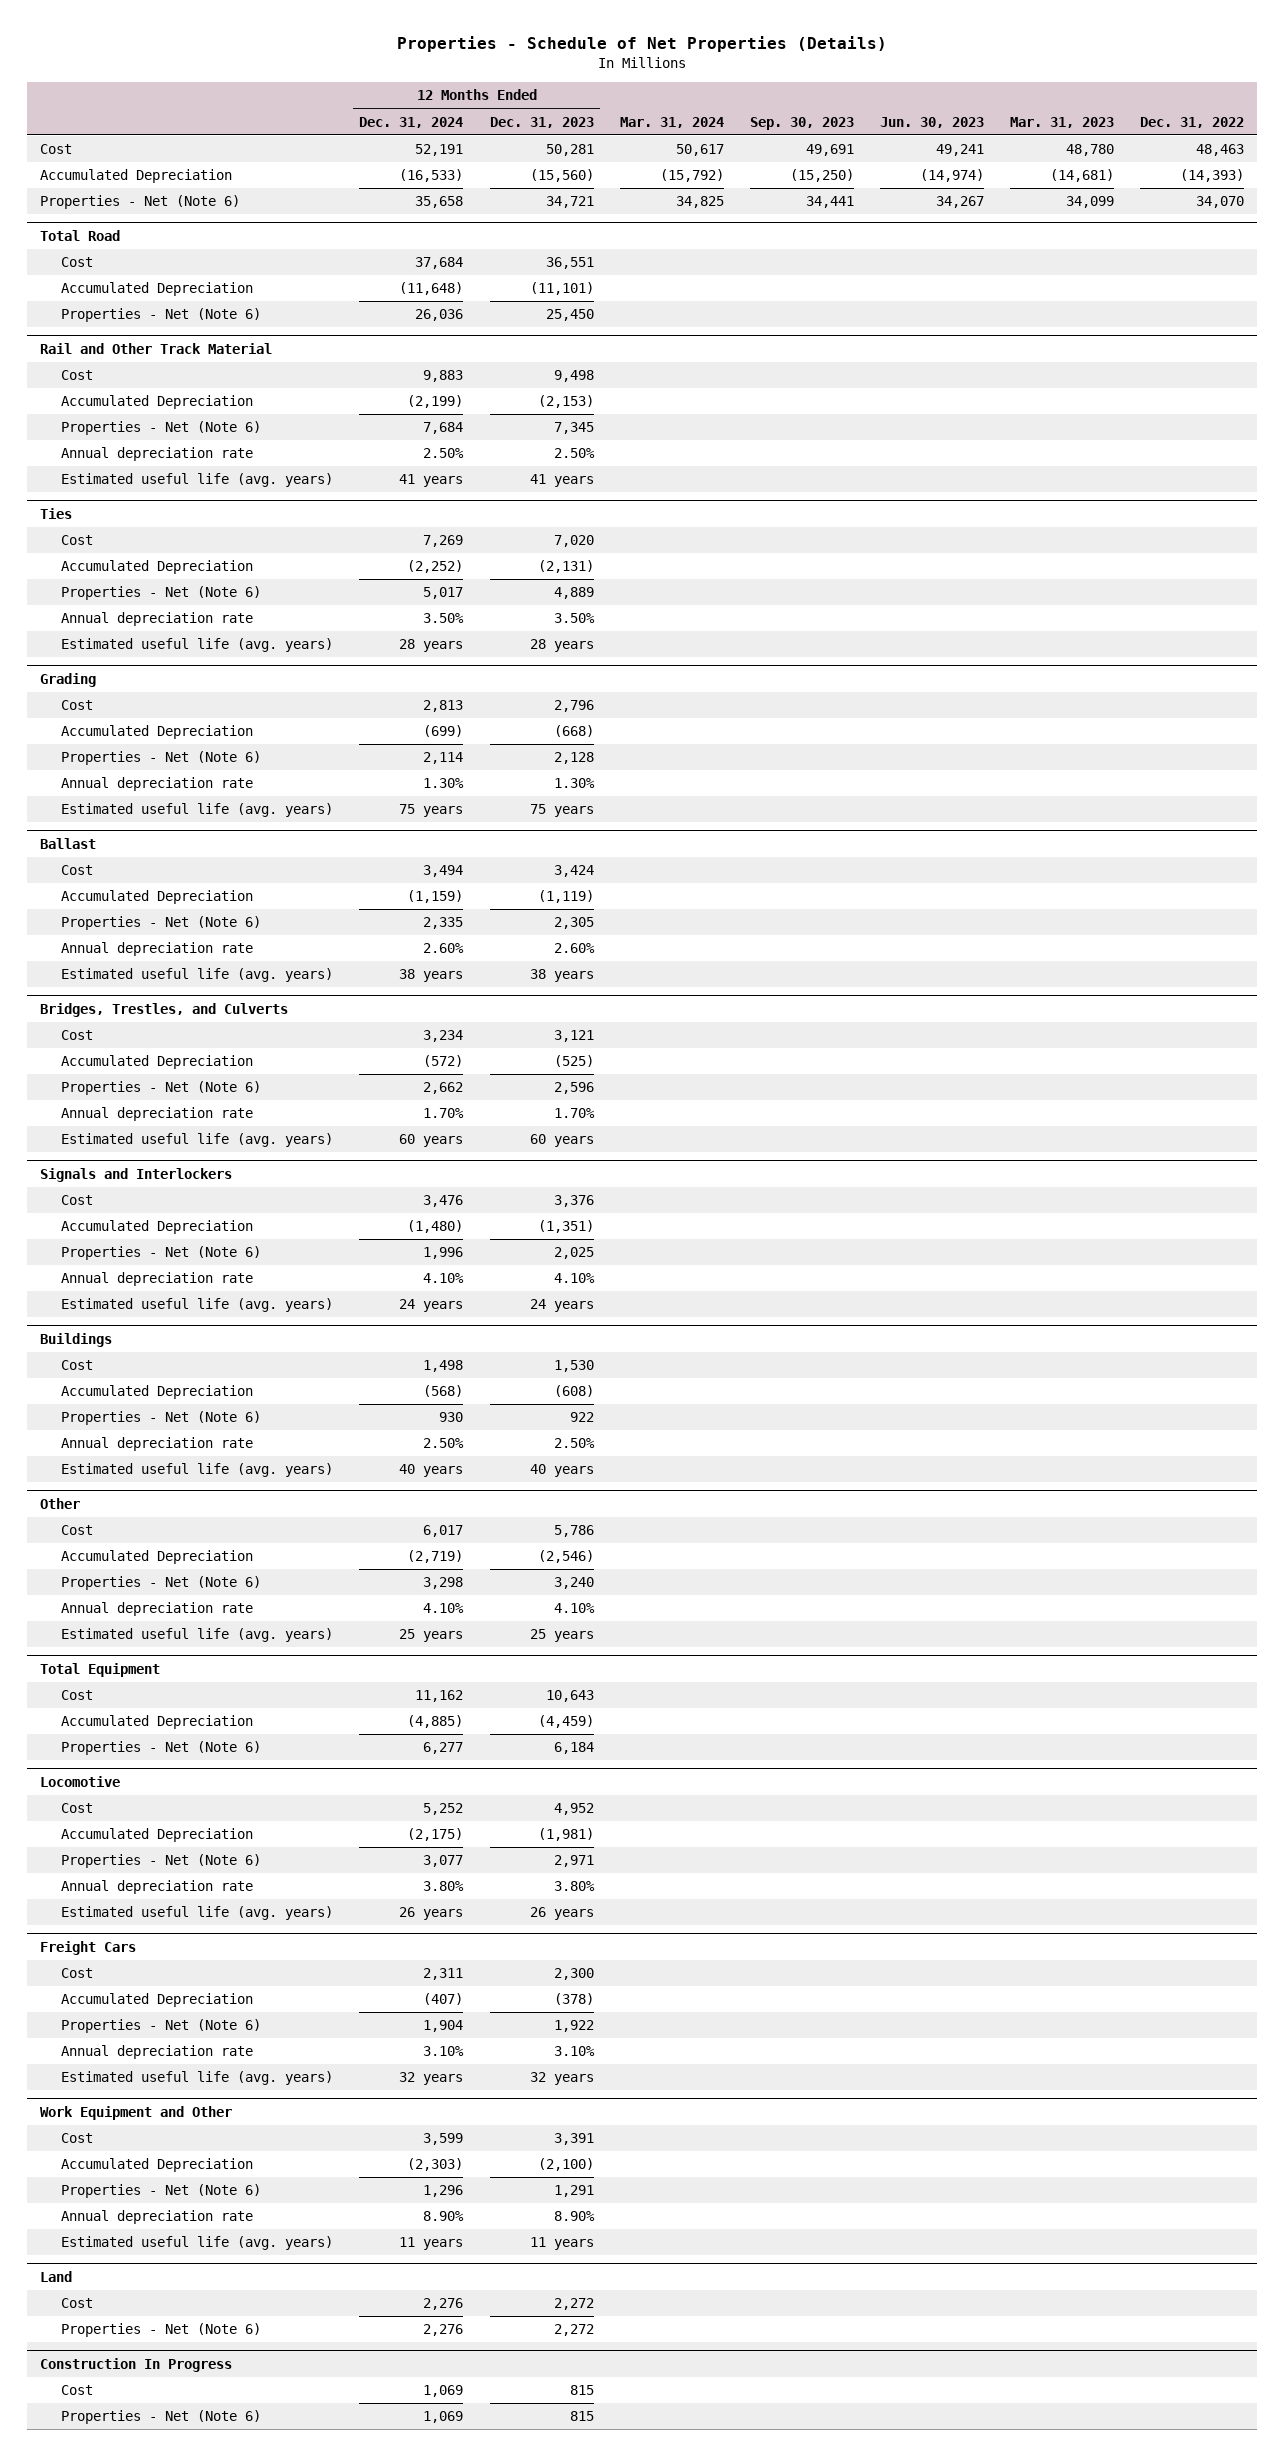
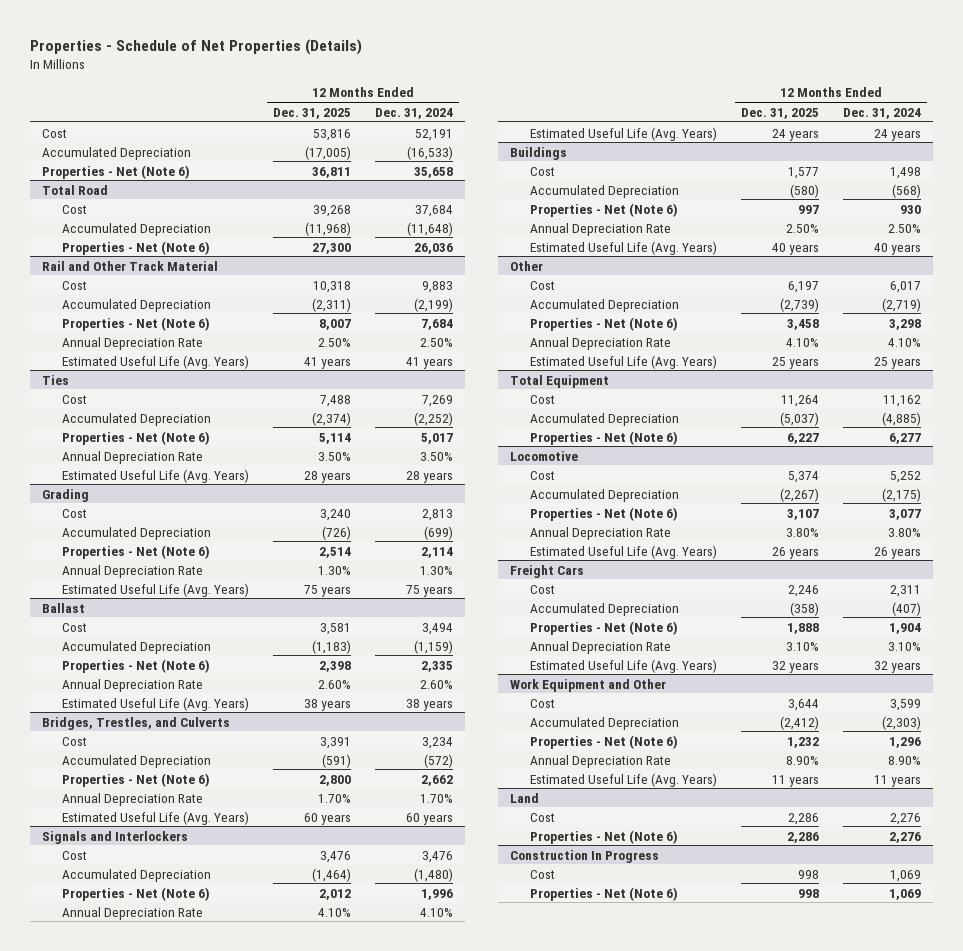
- | 12 Months Ended Dec. 31, 2024 | 12 Months Ended Dec. 31, 2023 | Mar. 31, 2024 | Sep. 30, 2023 | Jun. 30, 2023 | Mar. 31, 2023 | Dec. 31, 2022
+ | 12 Months Ended Dec. 31, 2025 | 12 Months Ended Dec. 31, 2024
@ Rail and Other Track Material
- Annual depreciation rate | 2.50% | 2.50% | | | | |
- Estimated useful life (avg. years) | 41 years | 41 years | | | | |
+ Annual Depreciation Rate | 2.50% | 2.50%
+ Estimated Useful Life (Avg. Years) | 41 years | 41 years
@ Ties
- Annual depreciation rate | 3.50% | 3.50% | | | | |
- Estimated useful life (avg. years) | 28 years | 28 years | | | | |
+ Annual Depreciation Rate | 3.50% | 3.50%
+ Estimated Useful Life (Avg. Years) | 28 years | 28 years
@ Grading
- Annual depreciation rate | 1.30% | 1.30% | | | | |
- Estimated useful life (avg. years) | 75 years | 75 years | | | | |
+ Annual Depreciation Rate | 1.30% | 1.30%
+ Estimated Useful Life (Avg. Years) | 75 years | 75 years
@ Ballast
- Annual depreciation rate | 2.60% | 2.60% | | | | |
- Estimated useful life (avg. years) | 38 years | 38 years | | | | |
+ Annual Depreciation Rate | 2.60% | 2.60%
+ Estimated Useful Life (Avg. Years) | 38 years | 38 years
@ Bridges, Trestles, and Culverts
- Annual depreciation rate | 1.70% | 1.70% | | | | |
- Estimated useful life (avg. years) | 60 years | 60 years | | | | |
+ Annual Depreciation Rate | 1.70% | 1.70%
+ Estimated Useful Life (Avg. Years) | 60 years | 60 years
@ Signals and Interlockers
- Annual depreciation rate | 4.10% | 4.10% | | | | |
- Estimated useful life (avg. years) | 24 years | 24 years | | | | |
+ Annual Depreciation Rate | 4.10% | 4.10%
+ Estimated Useful Life (Avg. Years) | 24 years | 24 years
@ Buildings
- Annual depreciation rate | 2.50% | 2.50% | | | | |
- Estimated useful life (avg. years) | 40 years | 40 years | | | | |
+ Annual Depreciation Rate | 2.50% | 2.50%
+ Estimated Useful Life (Avg. Years) | 40 years | 40 years
@ Other
- Annual depreciation rate | 4.10% | 4.10% | | | | |
- Estimated useful life (avg. years) | 25 years | 25 years | | | | |
+ Annual Depreciation Rate | 4.10% | 4.10%
+ Estimated Useful Life (Avg. Years) | 25 years | 25 years
@ Locomotive
- Annual depreciation rate | 3.80% | 3.80% | | | | |
- Estimated useful life (avg. years) | 26 years | 26 years | | | | |
+ Annual Depreciation Rate | 3.80% | 3.80%
+ Estimated Useful Life (Avg. Years) | 26 years | 26 years
@ Freight Cars
- Annual depreciation rate | 3.10% | 3.10% | | | | |
- Estimated useful life (avg. years) | 32 years | 32 years | | | | |
+ Annual Depreciation Rate | 3.10% | 3.10%
+ Estimated Useful Life (Avg. Years) | 32 years | 32 years
@ Work Equipment and Other
- Annual depreciation rate | 8.90% | 8.90% | | | | |
- Estimated useful life (avg. years) | 11 years | 11 years | | | | |
+ Annual Depreciation Rate | 8.90% | 8.90%
+ Estimated Useful Life (Avg. Years) | 11 years | 11 years

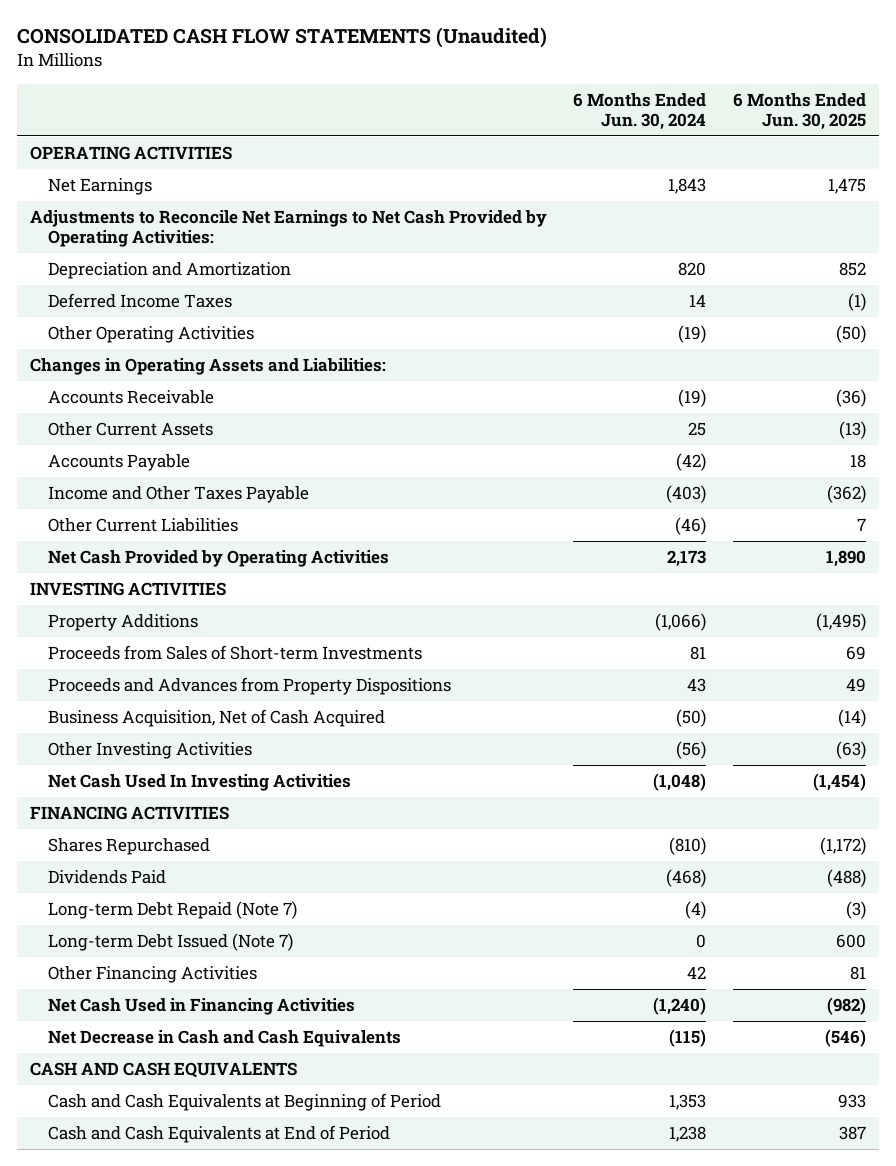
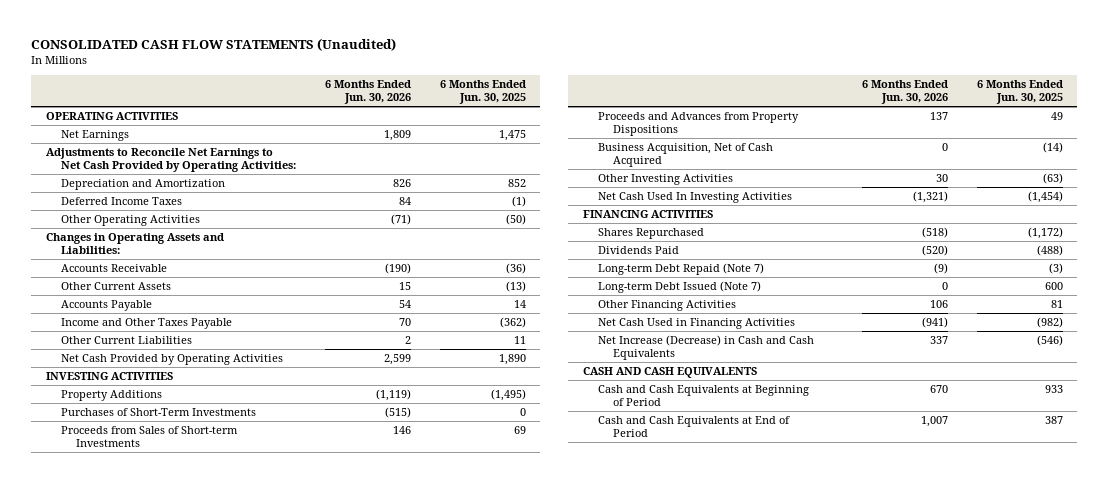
- | 6 Months Ended Jun. 30, 2024 | 6 Months Ended Jun. 30, 2025
+ | 6 Months Ended Jun. 30, 2026 | 6 Months Ended Jun. 30, 2025
- Accounts Payable | (42) | 18
+ Accounts Payable | 54 | 14
- Other Current Liabilities | (46) | 7
+ Other Current Liabilities | 2 | 11
+ Purchases of Short-Term Investments | (515) | 0
- Net Decrease in Cash and Cash Equivalents | (115) | (546)
+ Net Increase (Decrease) in Cash and Cash Equivalents | 337 | (546)

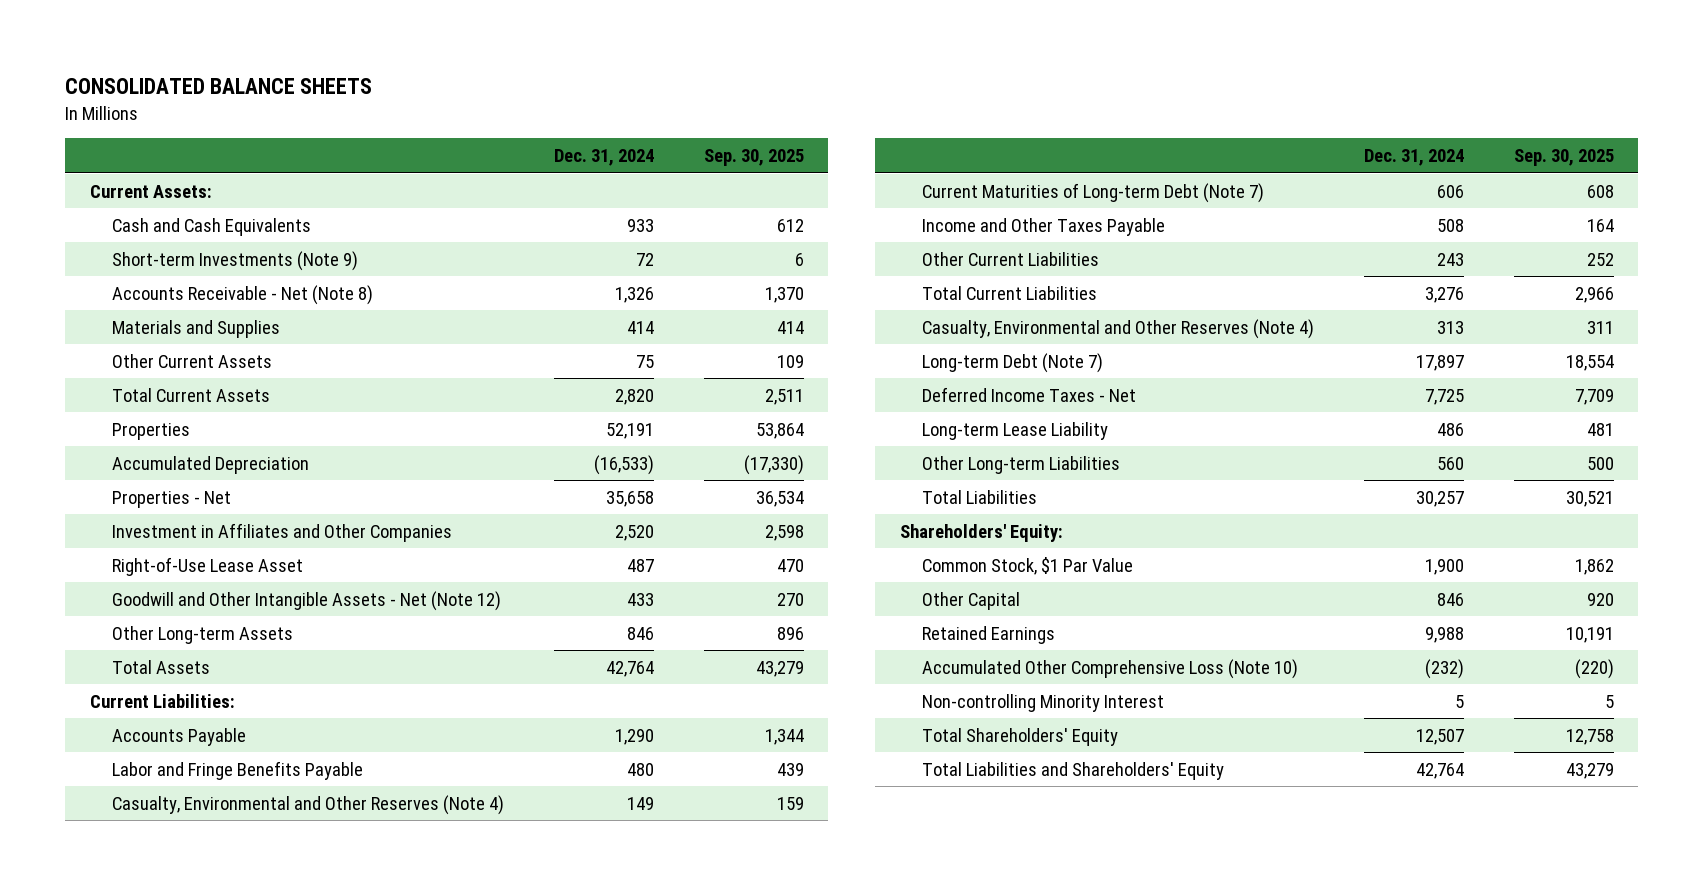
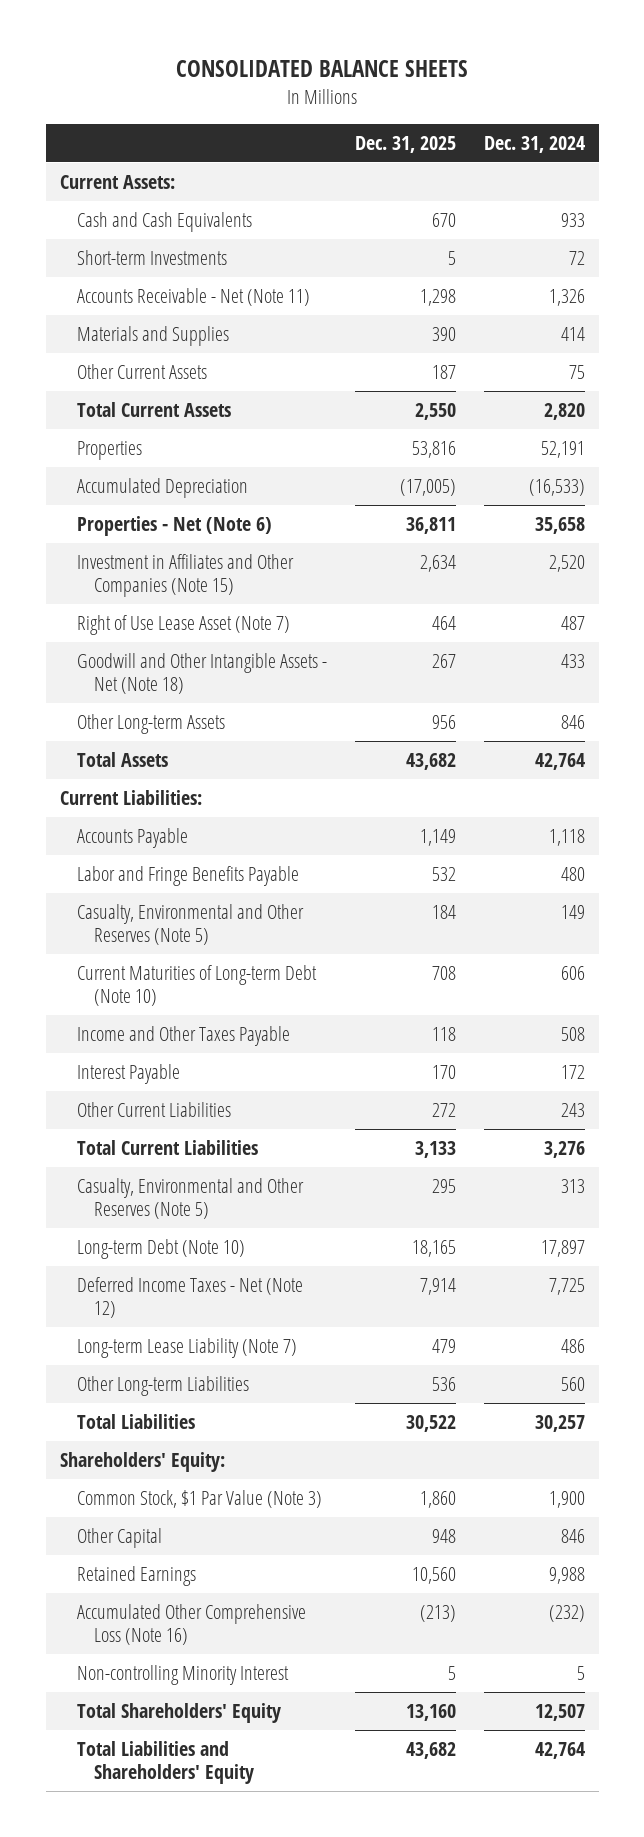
- | Dec. 31, 2024 | Sep. 30, 2025
+ | Dec. 31, 2025 | Dec. 31, 2024
- Short-term Investments (Note 9) | 72 | 6
- Accounts Receivable - Net (Note 8) | 1,326 | 1,370
+ Short-term Investments | 5 | 72
+ Accounts Receivable - Net (Note 11) | 1,298 | 1,326
- Properties - Net | 35,658 | 36,534
- Investment in Affiliates and Other Companies | 2,520 | 2,598
- Right-of-Use Lease Asset | 487 | 470
- Goodwill and Other Intangible Assets - Net (Note 12) | 433 | 270
+ Properties - Net (Note 6) | 36,811 | 35,658
+ Investment in Affiliates and Other Companies (Note 15) | 2,634 | 2,520
+ Right of Use Lease Asset (Note 7) | 464 | 487
+ Goodwill and Other Intangible Assets - Net (Note 18) | 267 | 433
- Accounts Payable | 1,290 | 1,344
+ Accounts Payable | 1,149 | 1,118
- Casualty, Environmental and Other Reserves (Note 4) | 149 | 159
- Current Maturities of Long-term Debt (Note 7) | 606 | 608
+ Casualty, Environmental and Other Reserves (Note 5) | 184 | 149
+ Current Maturities of Long-term Debt (Note 10) | 708 | 606
+ Interest Payable | 170 | 172
- Casualty, Environmental and Other Reserves (Note 4) | 313 | 311
- Long-term Debt (Note 7) | 17,897 | 18,554
- Deferred Income Taxes - Net | 7,725 | 7,709
- Long-term Lease Liability | 486 | 481
+ Casualty, Environmental and Other Reserves (Note 5) | 295 | 313
+ Long-term Debt (Note 10) | 18,165 | 17,897
+ Deferred Income Taxes - Net (Note 12) | 7,914 | 7,725
+ Long-term Lease Liability (Note 7) | 479 | 486
- Common Stock, $1 Par Value | 1,900 | 1,862
+ Common Stock, $1 Par Value (Note 3) | 1,860 | 1,900
- Accumulated Other Comprehensive Loss (Note 10) | (232) | (220)
+ Accumulated Other Comprehensive Loss (Note 16) | (213) | (232)

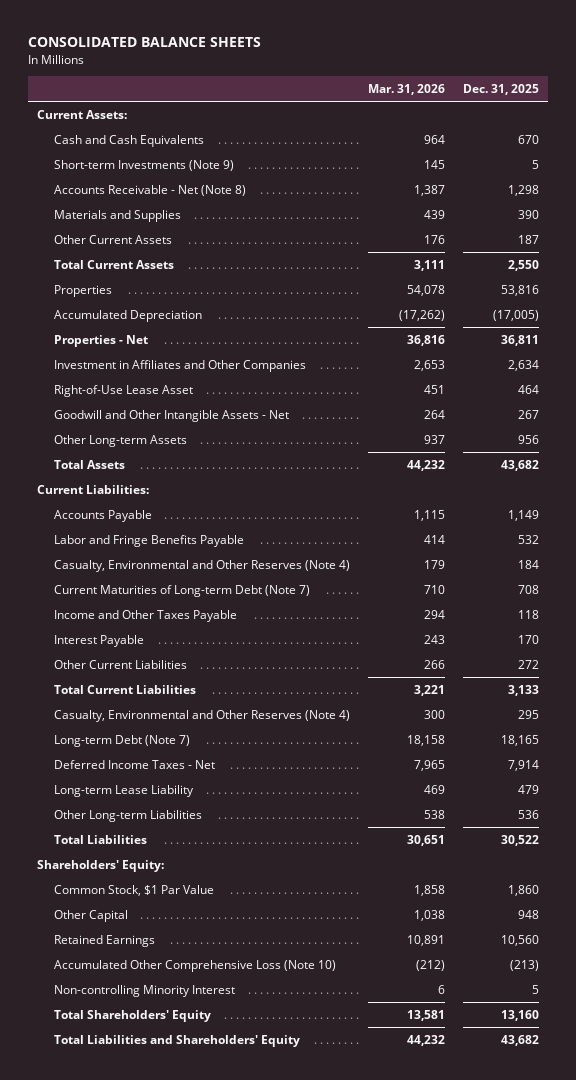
- | Dec. 31, 2025 | Dec. 31, 2024
+ | Mar. 31, 2026 | Dec. 31, 2025
- Short-term Investments | 5 | 72
- Accounts Receivable - Net (Note 11) | 1,298 | 1,326
+ Short-term Investments (Note 9) | 145 | 5
+ Accounts Receivable - Net (Note 8) | 1,387 | 1,298
- Properties - Net (Note 6) | 36,811 | 35,658
- Investment in Affiliates and Other Companies (Note 15) | 2,634 | 2,520
- Right of Use Lease Asset (Note 7) | 464 | 487
- Goodwill and Other Intangible Assets - Net (Note 18) | 267 | 433
+ Properties - Net | 36,816 | 36,811
+ Investment in Affiliates and Other Companies | 2,653 | 2,634
+ Right-of-Use Lease Asset | 451 | 464
+ Goodwill and Other Intangible Assets - Net | 264 | 267
- Casualty, Environmental and Other Reserves (Note 5) | 184 | 149
- Current Maturities of Long-term Debt (Note 10) | 708 | 606
+ Casualty, Environmental and Other Reserves (Note 4) | 179 | 184
+ Current Maturities of Long-term Debt (Note 7) | 710 | 708
- Casualty, Environmental and Other Reserves (Note 5) | 295 | 313
- Long-term Debt (Note 10) | 18,165 | 17,897
- Deferred Income Taxes - Net (Note 12) | 7,914 | 7,725
- Long-term Lease Liability (Note 7) | 479 | 486
+ Casualty, Environmental and Other Reserves (Note 4) | 300 | 295
+ Long-term Debt (Note 7) | 18,158 | 18,165
+ Deferred Income Taxes - Net | 7,965 | 7,914
+ Long-term Lease Liability | 469 | 479
- Common Stock, $1 Par Value (Note 3) | 1,860 | 1,900
+ Common Stock, $1 Par Value | 1,858 | 1,860
- Accumulated Other Comprehensive Loss (Note 16) | (213) | (232)
+ Accumulated Other Comprehensive Loss (Note 10) | (212) | (213)

